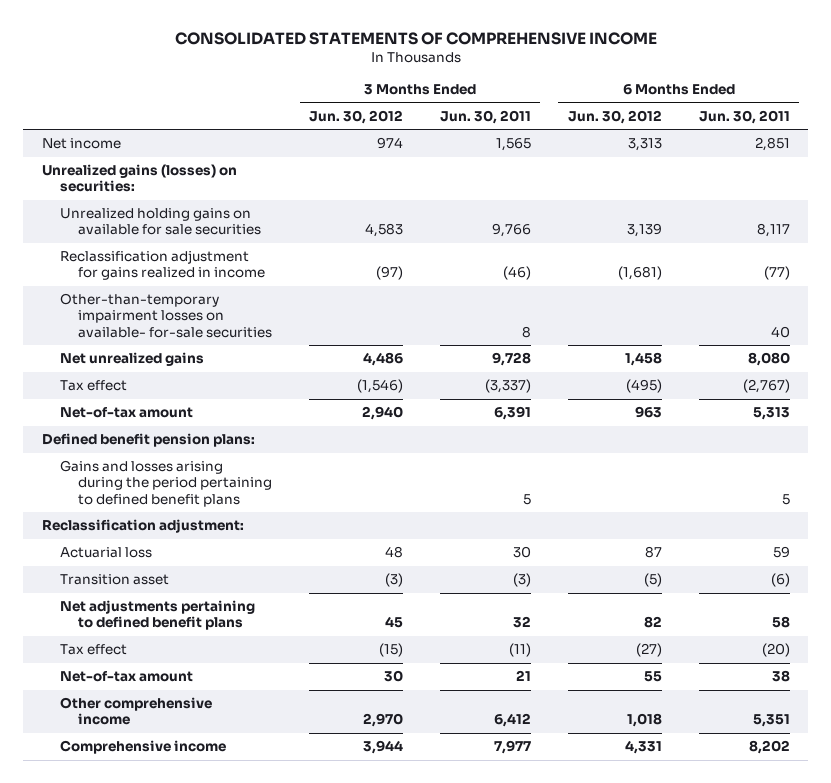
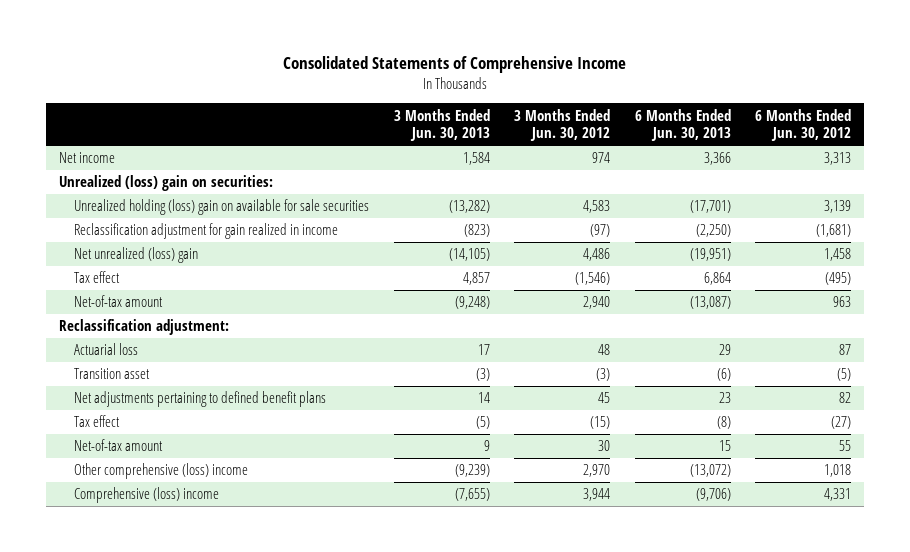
- CONSOLIDATED STATEMENTS OF COMPREHENSIVE INCOME
+ Consolidated Statements of Comprehensive Income
- | 3 Months Ended Jun. 30, 2012 | 3 Months Ended Jun. 30, 2011 | 6 Months Ended Jun. 30, 2012 | 6 Months Ended Jun. 30, 2011
+ | 3 Months Ended Jun. 30, 2013 | 3 Months Ended Jun. 30, 2012 | 6 Months Ended Jun. 30, 2013 | 6 Months Ended Jun. 30, 2012
- Unrealized gains (losses) on securities:
- Unrealized holding gains on available for sale securities | 4,583 | 9,766 | 3,139 | 8,117
- Reclassification adjustment for gains realized in income | (97) | (46) | (1,681) | (77)
- Other-than-temporary impairment losses on available- for-sale securities | | 8 | | 40
- Net unrealized gains | 4,486 | 9,728 | 1,458 | 8,080
+ Unrealized (loss) gain on securities:
+ Unrealized holding (loss) gain on available for sale securities | (13,282) | 4,583 | (17,701) | 3,139
+ Reclassification adjustment for gain realized in income | (823) | (97) | (2,250) | (1,681)
+ Net unrealized (loss) gain | (14,105) | 4,486 | (19,951) | 1,458
- Defined benefit pension plans:
- Gains and losses arising during the period pertaining to defined benefit plans | | 5 | | 5
- Other comprehensive income | 2,970 | 6,412 | 1,018 | 5,351
- Comprehensive income | 3,944 | 7,977 | 4,331 | 8,202
+ Other comprehensive (loss) income | (9,239) | 2,970 | (13,072) | 1,018
+ Comprehensive (loss) income | (7,655) | 3,944 | (9,706) | 4,331

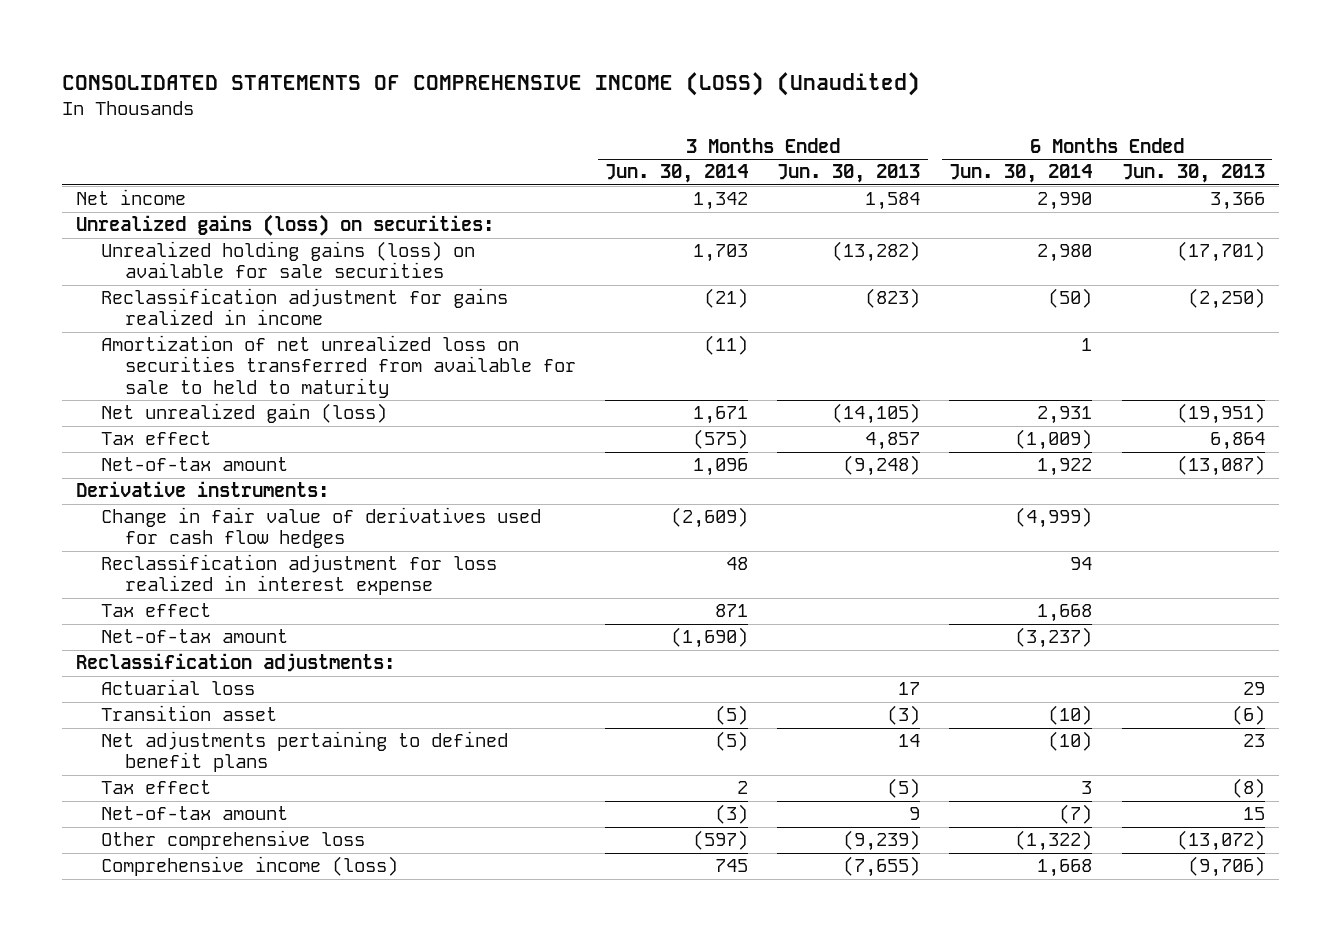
- Consolidated Statements of Comprehensive Income
+ CONSOLIDATED STATEMENTS OF COMPREHENSIVE INCOME (LOSS) (Unaudited)
- | 3 Months Ended Jun. 30, 2013 | 3 Months Ended Jun. 30, 2012 | 6 Months Ended Jun. 30, 2013 | 6 Months Ended Jun. 30, 2012
+ | 3 Months Ended Jun. 30, 2014 | 3 Months Ended Jun. 30, 2013 | 6 Months Ended Jun. 30, 2014 | 6 Months Ended Jun. 30, 2013
- Unrealized (loss) gain on securities:
- Unrealized holding (loss) gain on available for sale securities | (13,282) | 4,583 | (17,701) | 3,139
- Reclassification adjustment for gain realized in income | (823) | (97) | (2,250) | (1,681)
- Net unrealized (loss) gain | (14,105) | 4,486 | (19,951) | 1,458
+ Unrealized gains (loss) on securities:
+ Unrealized holding gains (loss) on available for sale securities | 1,703 | (13,282) | 2,980 | (17,701)
+ Reclassification adjustment for gains realized in income | (21) | (823) | (50) | (2,250)
+ Amortization of net unrealized loss on securities transferred from available for sale to held to maturity | (11) | | 1 |
+ Net unrealized gain (loss) | 1,671 | (14,105) | 2,931 | (19,951)
- Reclassification adjustment:
+ Derivative instruments:
+ Change in fair value of derivatives used for cash flow hedges | (2,609) | | (4,999) |
+ Reclassification adjustment for loss realized in interest expense | 48 | | 94 |
+ Tax effect | 871 | | 1,668 |
+ Net-of-tax amount | (1,690) | | (3,237) |
+ Reclassification adjustments:
- Other comprehensive (loss) income | (9,239) | 2,970 | (13,072) | 1,018
- Comprehensive (loss) income | (7,655) | 3,944 | (9,706) | 4,331
+ Other comprehensive loss | (597) | (9,239) | (1,322) | (13,072)
+ Comprehensive income (loss) | 745 | (7,655) | 1,668 | (9,706)

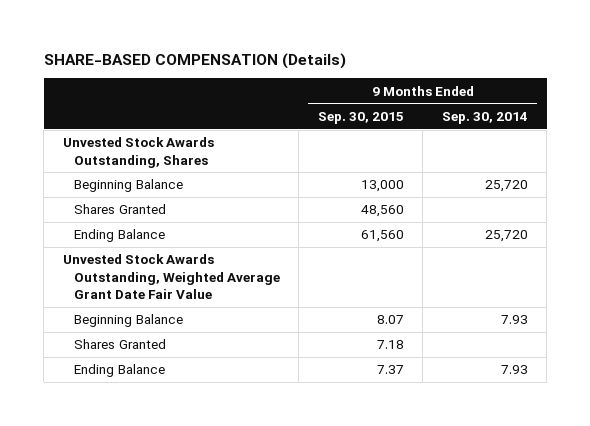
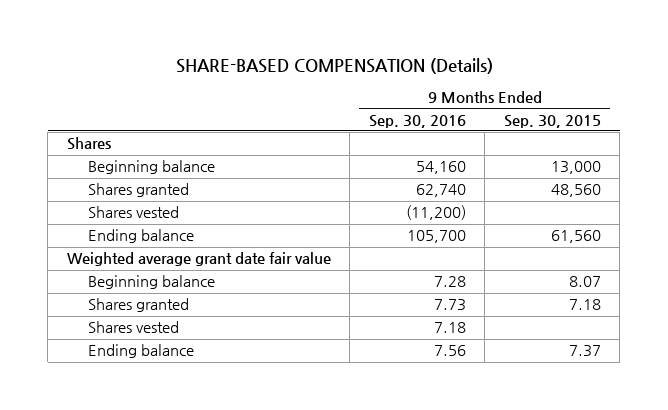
- | 9 Months Ended Sep. 30, 2015 | 9 Months Ended Sep. 30, 2014
+ | 9 Months Ended Sep. 30, 2016 | 9 Months Ended Sep. 30, 2015
- Unvested Stock Awards Outstanding, Shares
- Beginning Balance | 13,000 | 25,720
- Shares Granted | 48,560 |
- Ending Balance | 61,560 | 25,720
- Unvested Stock Awards Outstanding, Weighted Average Grant Date Fair Value
- Beginning Balance | 8.07 | 7.93
- Shares Granted | 7.18 |
- Ending Balance | 7.37 | 7.93
+ Shares
+ Beginning balance | 54,160 | 13,000
+ Shares granted | 62,740 | 48,560
+ Shares vested | (11,200) |
+ Ending balance | 105,700 | 61,560
+ Weighted average grant date fair value
+ Beginning balance | 7.28 | 8.07
+ Shares granted | 7.73 | 7.18
+ Shares vested | 7.18 |
+ Ending balance | 7.56 | 7.37

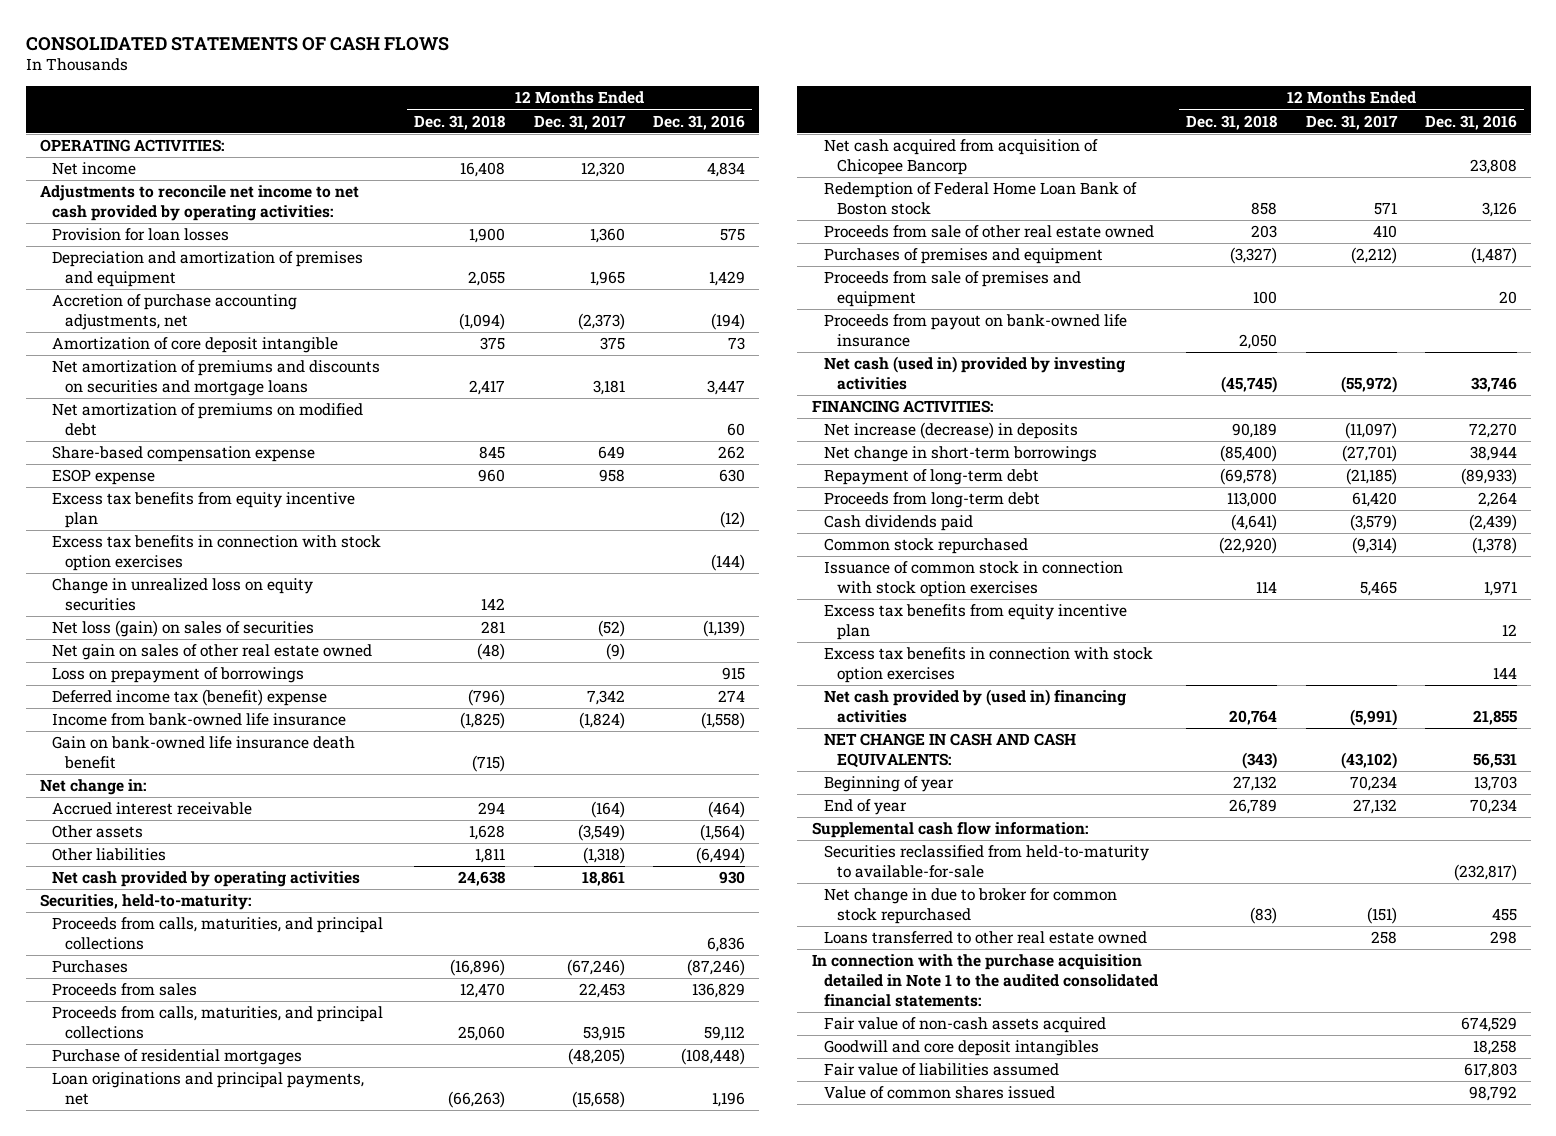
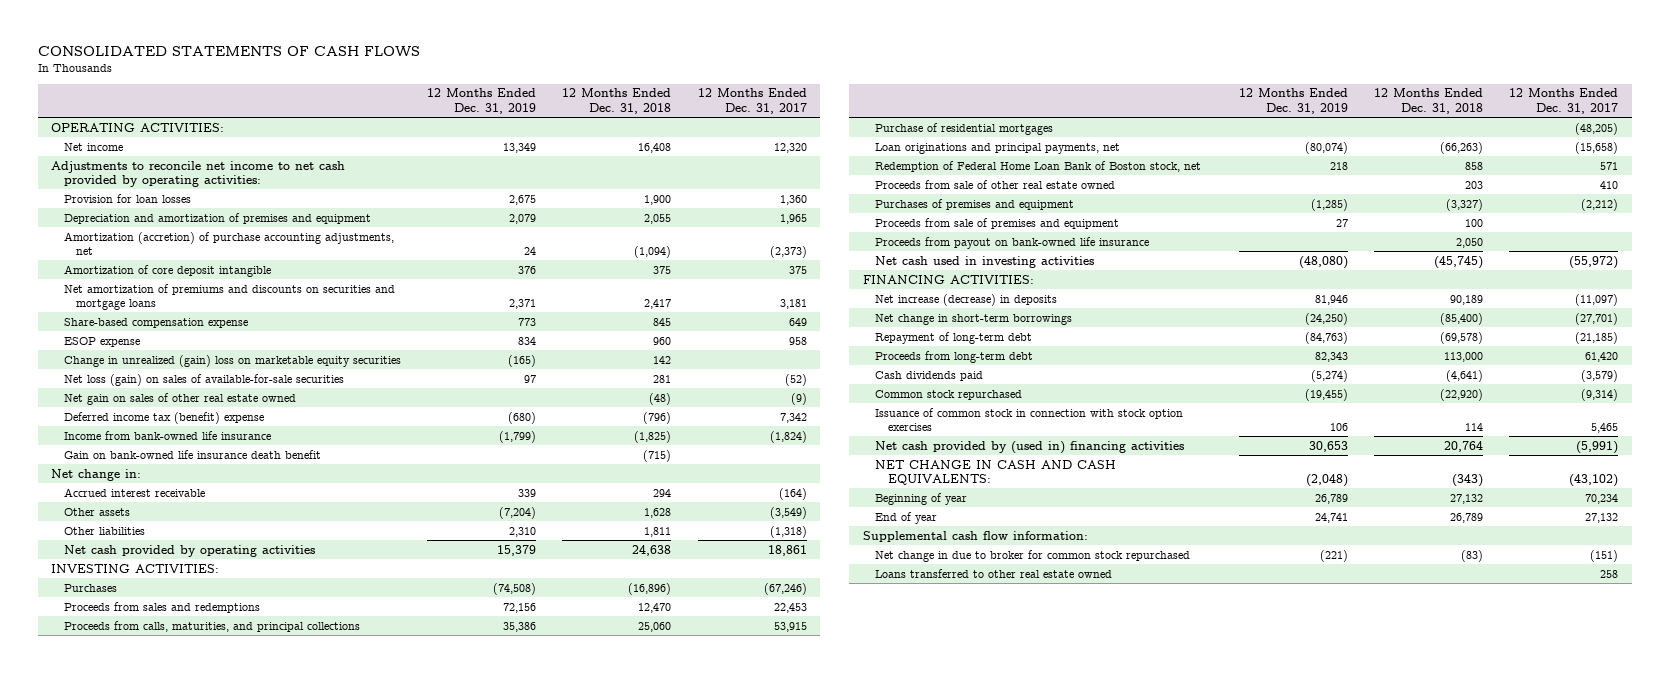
- | 12 Months Ended Dec. 31, 2018 | 12 Months Ended Dec. 31, 2017 | 12 Months Ended Dec. 31, 2016
+ | 12 Months Ended Dec. 31, 2019 | 12 Months Ended Dec. 31, 2018 | 12 Months Ended Dec. 31, 2017
- Accretion of purchase accounting adjustments, net | (1,094) | (2,373) | (194)
+ Amortization (accretion) of purchase accounting adjustments, net | 24 | (1,094) | (2,373)
- Net amortization of premiums on modified debt | | | 60
- Excess tax benefits from equity incentive plan | | | (12)
- Excess tax benefits in connection with stock option exercises | | | (144)
- Change in unrealized loss on equity securities | 142 | |
- Net loss (gain) on sales of securities | 281 | (52) | (1,139)
+ Change in unrealized (gain) loss on marketable equity securities | (165) | 142 |
+ Net loss (gain) on sales of available-for-sale securities | 97 | 281 | (52)
- Loss on prepayment of borrowings | | | 915
- Securities, held-to-maturity:
- Proceeds from calls, maturities, and principal collections | | | 6,836
+ INVESTING ACTIVITIES:
- Proceeds from sales | 12,470 | 22,453 | 136,829
+ Proceeds from sales and redemptions | 72,156 | 12,470 | 22,453
- Net cash acquired from acquisition of Chicopee Bancorp | | | 23,808
- Redemption of Federal Home Loan Bank of Boston stock | 858 | 571 | 3,126
+ Redemption of Federal Home Loan Bank of Boston stock, net | 218 | 858 | 571
- Net cash (used in) provided by investing activities | (45,745) | (55,972) | 33,746
+ Net cash used in investing activities | (48,080) | (45,745) | (55,972)
- Excess tax benefits from equity incentive plan | | | 12
- Excess tax benefits in connection with stock option exercises | | | 144
- Securities reclassified from held-to-maturity to available-for-sale | | | (232,817)
- In connection with the purchase acquisition detailed in Note 1 to the audited consolidated financial statements:
- Fair value of non-cash assets acquired | | | 674,529
- Goodwill and core deposit intangibles | | | 18,258
- Fair value of liabilities assumed | | | 617,803
- Value of common shares issued | | | 98,792

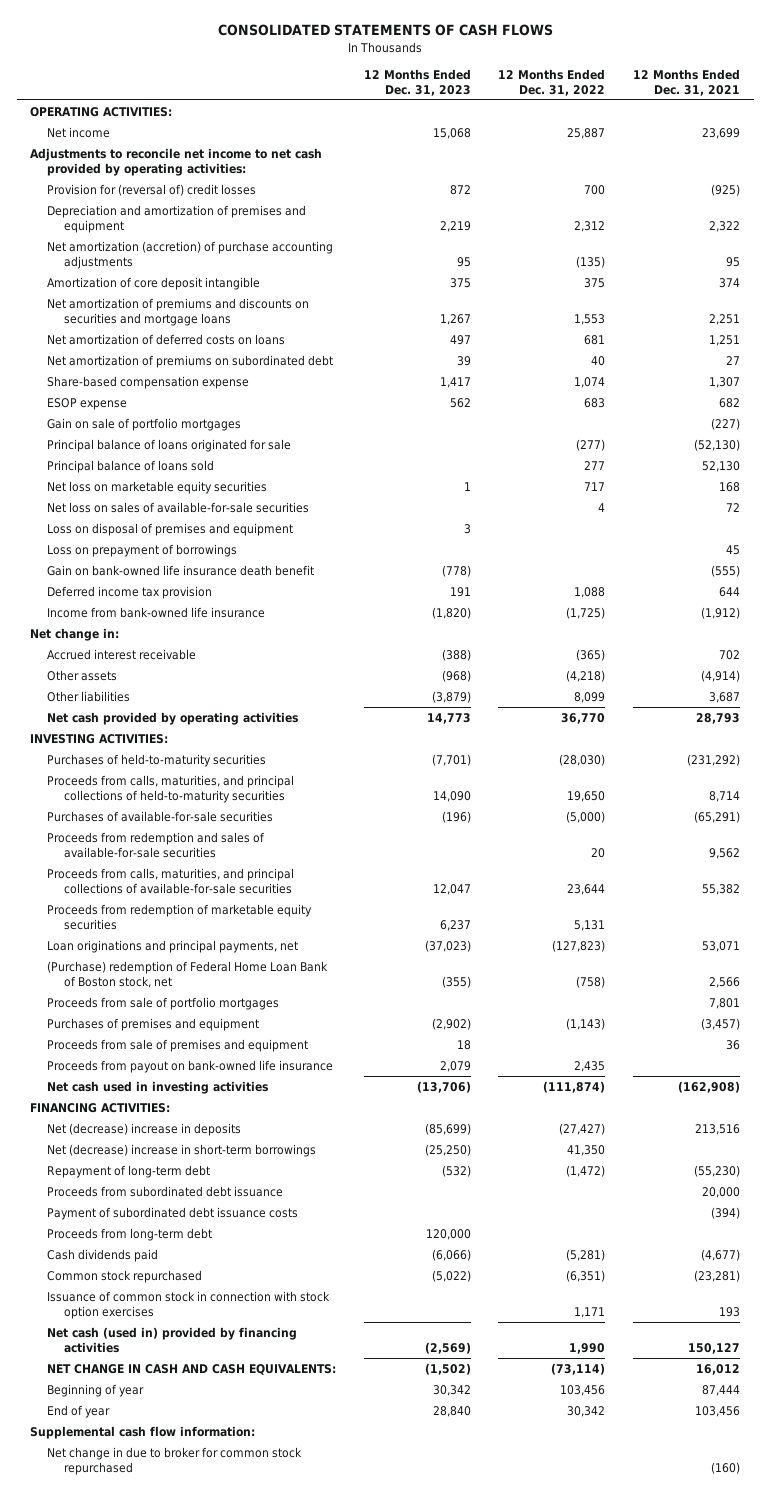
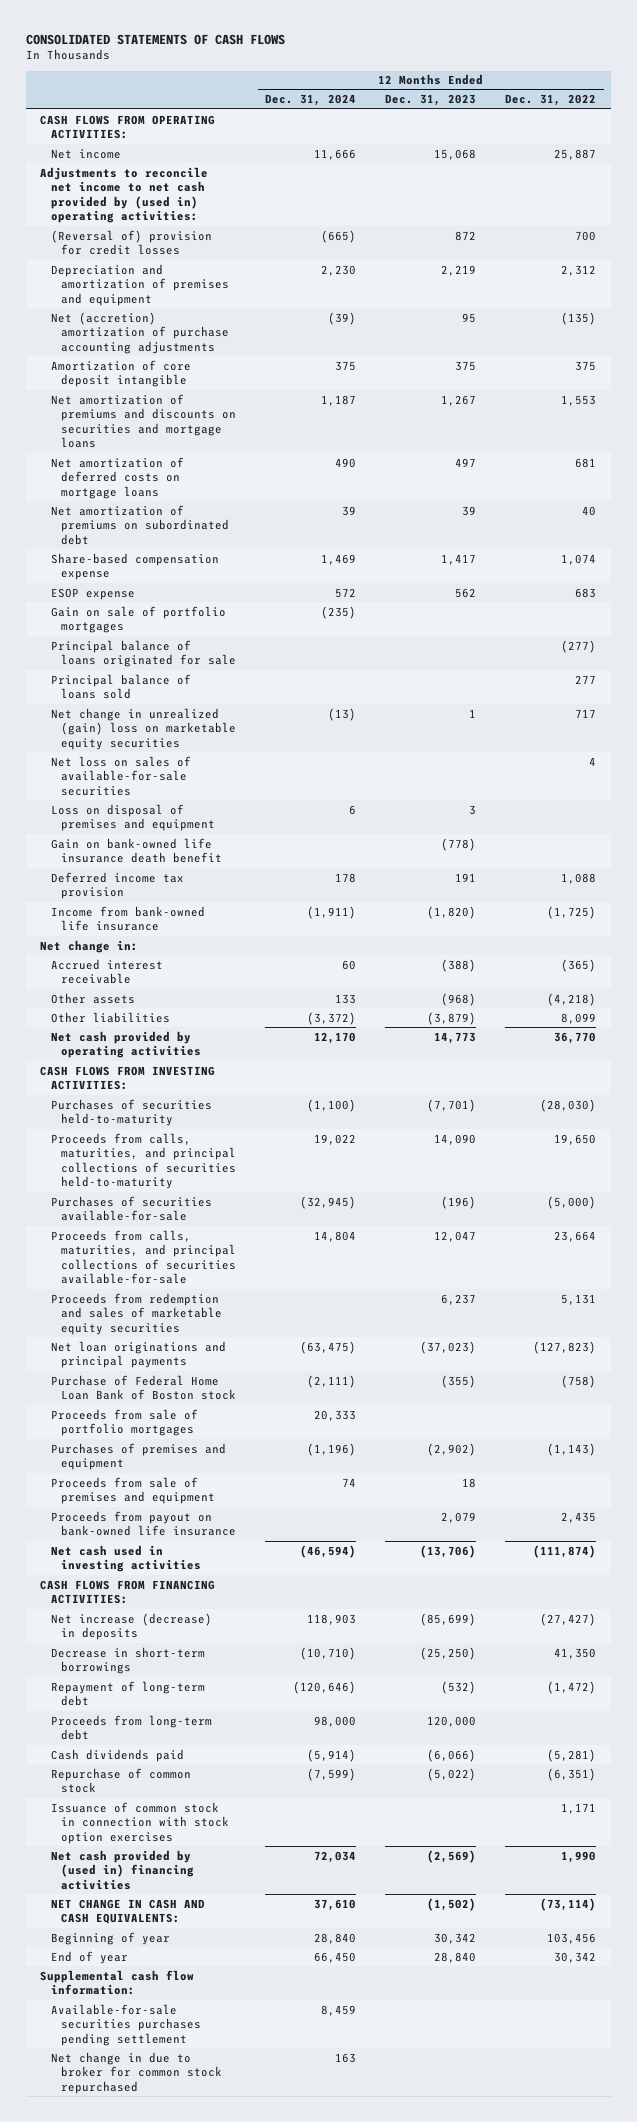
- | 12 Months Ended Dec. 31, 2023 | 12 Months Ended Dec. 31, 2022 | 12 Months Ended Dec. 31, 2021
+ | 12 Months Ended Dec. 31, 2024 | 12 Months Ended Dec. 31, 2023 | 12 Months Ended Dec. 31, 2022
- OPERATING ACTIVITIES:
+ CASH FLOWS FROM OPERATING ACTIVITIES:
- Adjustments to reconcile net income to net cash provided by operating activities:
- Provision for (reversal of) credit losses | 872 | 700 | (925)
+ Adjustments to reconcile net income to net cash provided by (used in) operating activities:
+ (Reversal of) provision for credit losses | (665) | 872 | 700
- Net amortization (accretion) of purchase accounting adjustments | 95 | (135) | 95
+ Net (accretion) amortization of purchase accounting adjustments | (39) | 95 | (135)
- Net amortization of deferred costs on loans | 497 | 681 | 1,251
+ Net amortization of deferred costs on mortgage loans | 490 | 497 | 681
- Net loss on marketable equity securities | 1 | 717 | 168
+ Net change in unrealized (gain) loss on marketable equity securities | (13) | 1 | 717
- Loss on prepayment of borrowings | | | 45
- INVESTING ACTIVITIES:
- Purchases of held-to-maturity securities | (7,701) | (28,030) | (231,292)
- Proceeds from calls, maturities, and principal collections of held-to-maturity securities | 14,090 | 19,650 | 8,714
- Purchases of available-for-sale securities | (196) | (5,000) | (65,291)
- Proceeds from redemption and sales of available-for-sale securities | | 20 | 9,562
- Proceeds from calls, maturities, and principal collections of available-for-sale securities | 12,047 | 23,644 | 55,382
- Proceeds from redemption of marketable equity securities | 6,237 | 5,131 |
- Loan originations and principal payments, net | (37,023) | (127,823) | 53,071
- (Purchase) redemption of Federal Home Loan Bank of Boston stock, net | (355) | (758) | 2,566
+ CASH FLOWS FROM INVESTING ACTIVITIES:
+ Purchases of securities held-to-maturity | (1,100) | (7,701) | (28,030)
+ Proceeds from calls, maturities, and principal collections of securities held-to-maturity | 19,022 | 14,090 | 19,650
+ Purchases of securities available-for-sale | (32,945) | (196) | (5,000)
+ Proceeds from calls, maturities, and principal collections of securities available-for-sale | 14,804 | 12,047 | 23,664
+ Proceeds from redemption and sales of marketable equity securities | | 6,237 | 5,131
+ Net loan originations and principal payments | (63,475) | (37,023) | (127,823)
+ Purchase of Federal Home Loan Bank of Boston stock | (2,111) | (355) | (758)
- FINANCING ACTIVITIES:
- Net (decrease) increase in deposits | (85,699) | (27,427) | 213,516
- Net (decrease) increase in short-term borrowings | (25,250) | 41,350 |
+ CASH FLOWS FROM FINANCING ACTIVITIES:
+ Net increase (decrease) in deposits | 118,903 | (85,699) | (27,427)
+ Decrease in short-term borrowings | (10,710) | (25,250) | 41,350
- Proceeds from subordinated debt issuance | | | 20,000
- Payment of subordinated debt issuance costs | | | (394)
- Common stock repurchased | (5,022) | (6,351) | (23,281)
+ Repurchase of common stock | (7,599) | (5,022) | (6,351)
- Net cash (used in) provided by financing activities | (2,569) | 1,990 | 150,127
+ Net cash provided by (used in) financing activities | 72,034 | (2,569) | 1,990
+ Available-for-sale securities purchases pending settlement | 8,459 | |

